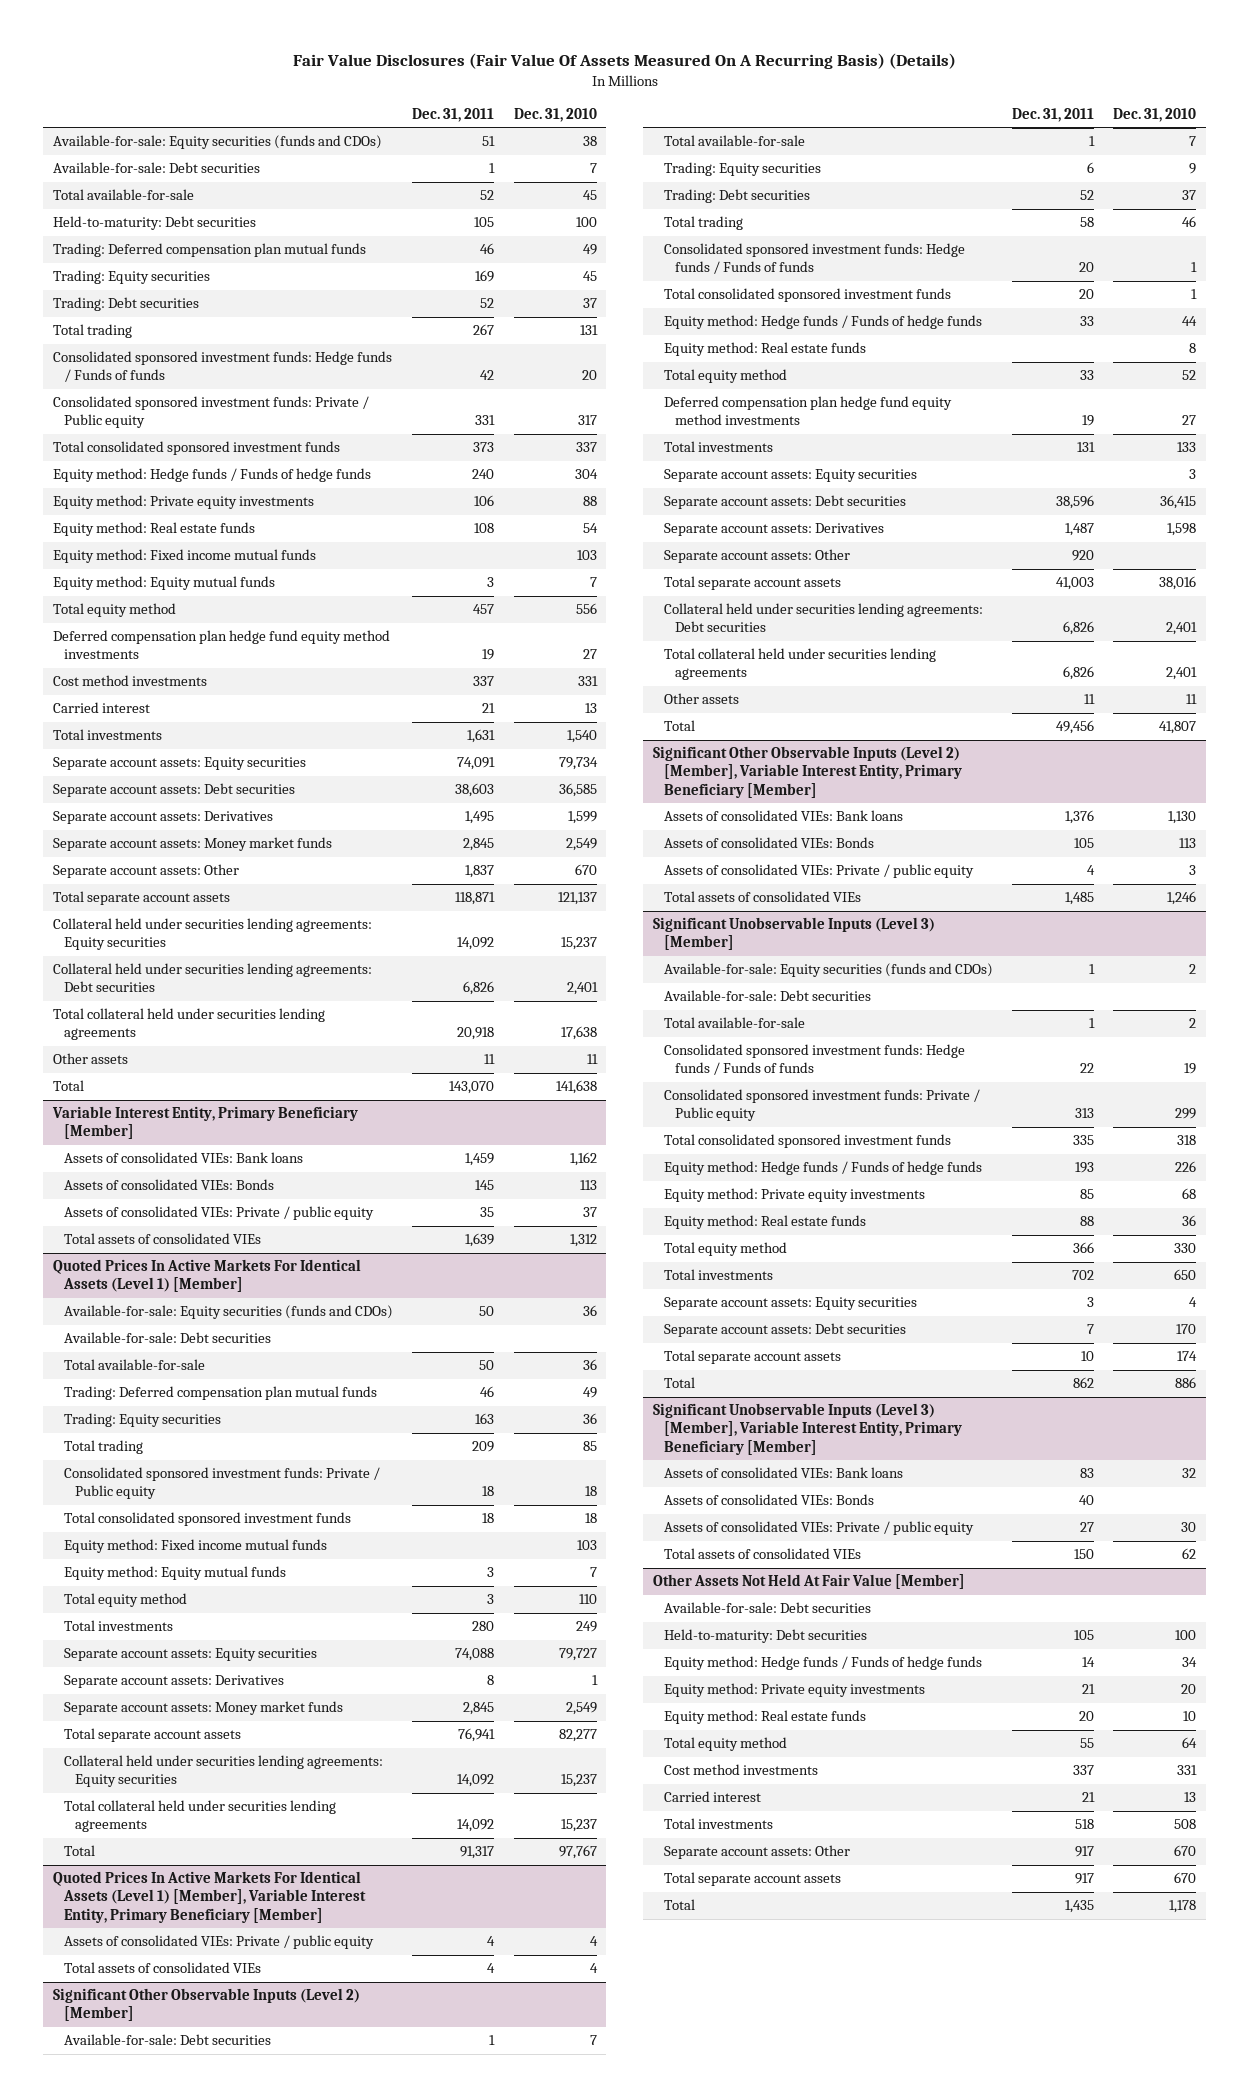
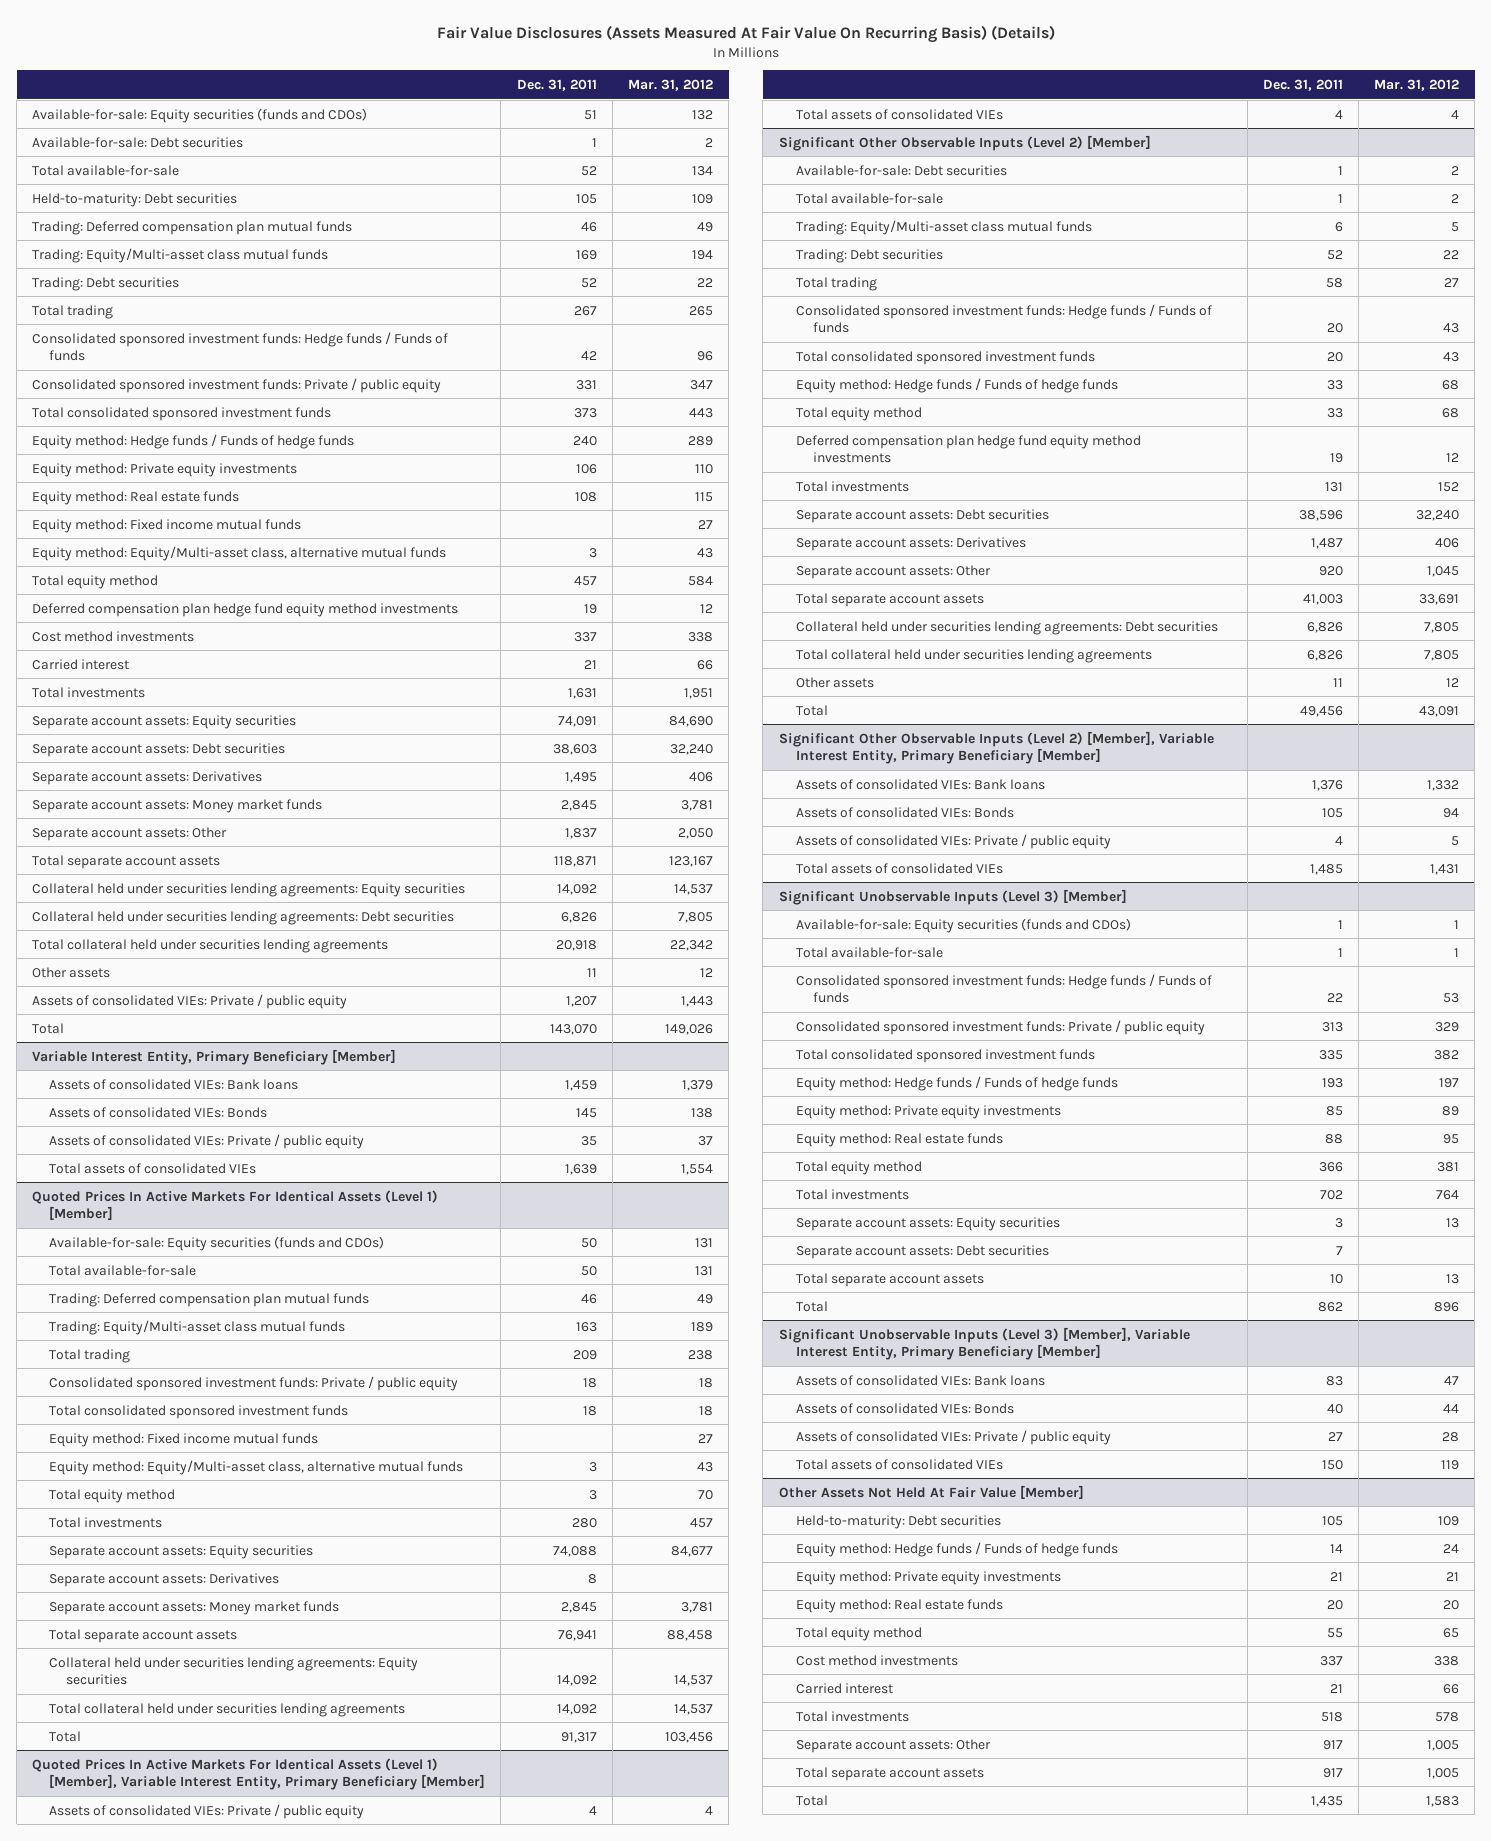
- Fair Value Disclosures (Fair Value Of Assets Measured On A Recurring Basis) (Details)
+ Fair Value Disclosures (Assets Measured At Fair Value On Recurring Basis) (Details)
- | Dec. 31, 2011 | Dec. 31, 2010
+ | Dec. 31, 2011 | Mar. 31, 2012
- Trading: Equity securities | 169 | 45
+ Trading: Equity/Multi-asset class mutual funds | 169 | 194
- Consolidated sponsored investment funds: Private / Public equity | 331 | 317
+ Consolidated sponsored investment funds: Private / public equity | 331 | 347
- Equity method: Equity mutual funds | 3 | 7
+ Equity method: Equity/Multi-asset class, alternative mutual funds | 3 | 43
+ Assets of consolidated VIEs: Private / public equity | 1,207 | 1,443
@ Quoted Prices In Active Markets For Identical Assets (Level 1) [Member]
- Available-for-sale: Debt securities
- Trading: Equity securities | 163 | 36
+ Trading: Equity/Multi-asset class mutual funds | 163 | 189
- Consolidated sponsored investment funds: Private / Public equity | 18 | 18
+ Consolidated sponsored investment funds: Private / public equity | 18 | 18
- Equity method: Equity mutual funds | 3 | 7
+ Equity method: Equity/Multi-asset class, alternative mutual funds | 3 | 43
@ Significant Other Observable Inputs (Level 2) [Member]
- Trading: Equity securities | 6 | 9
+ Trading: Equity/Multi-asset class mutual funds | 6 | 5
- Equity method: Real estate funds | | 8
- Separate account assets: Equity securities | | 3
@ Significant Unobservable Inputs (Level 3) [Member]
- Available-for-sale: Debt securities
- Consolidated sponsored investment funds: Private / Public equity | 313 | 299
+ Consolidated sponsored investment funds: Private / public equity | 313 | 329
@ Other Assets Not Held At Fair Value [Member]
- Available-for-sale: Debt securities

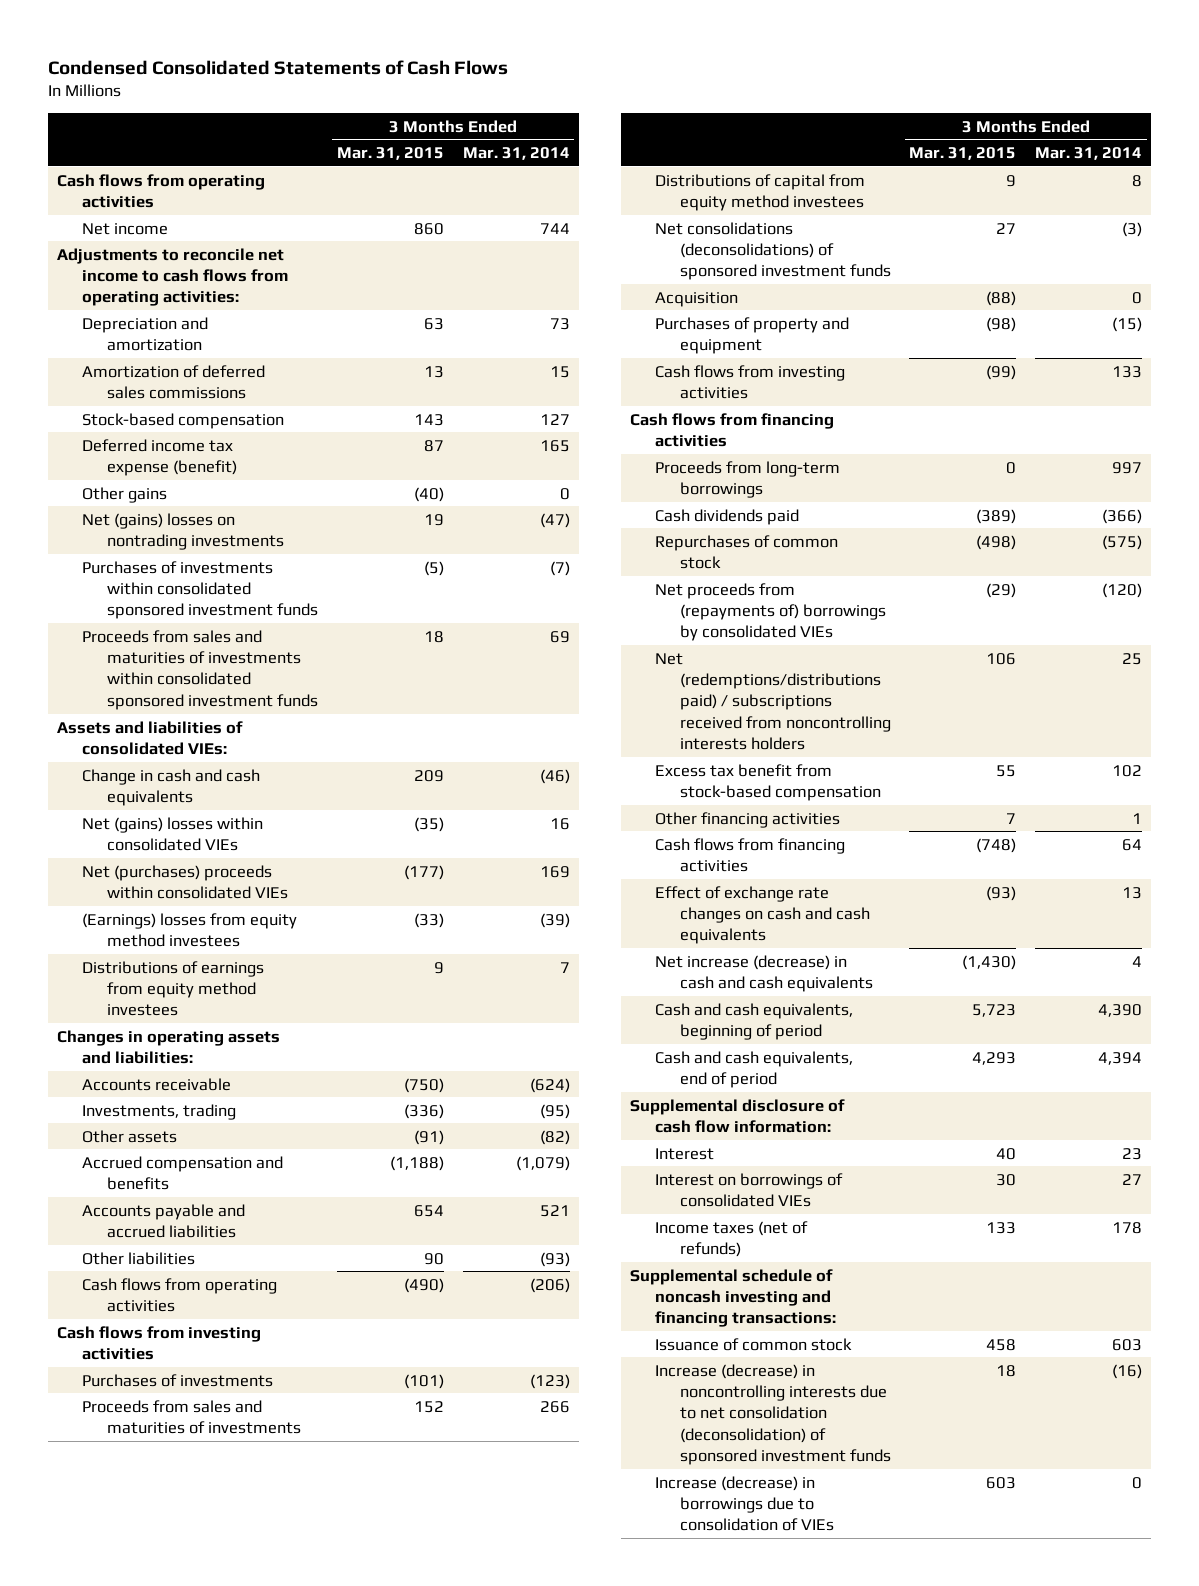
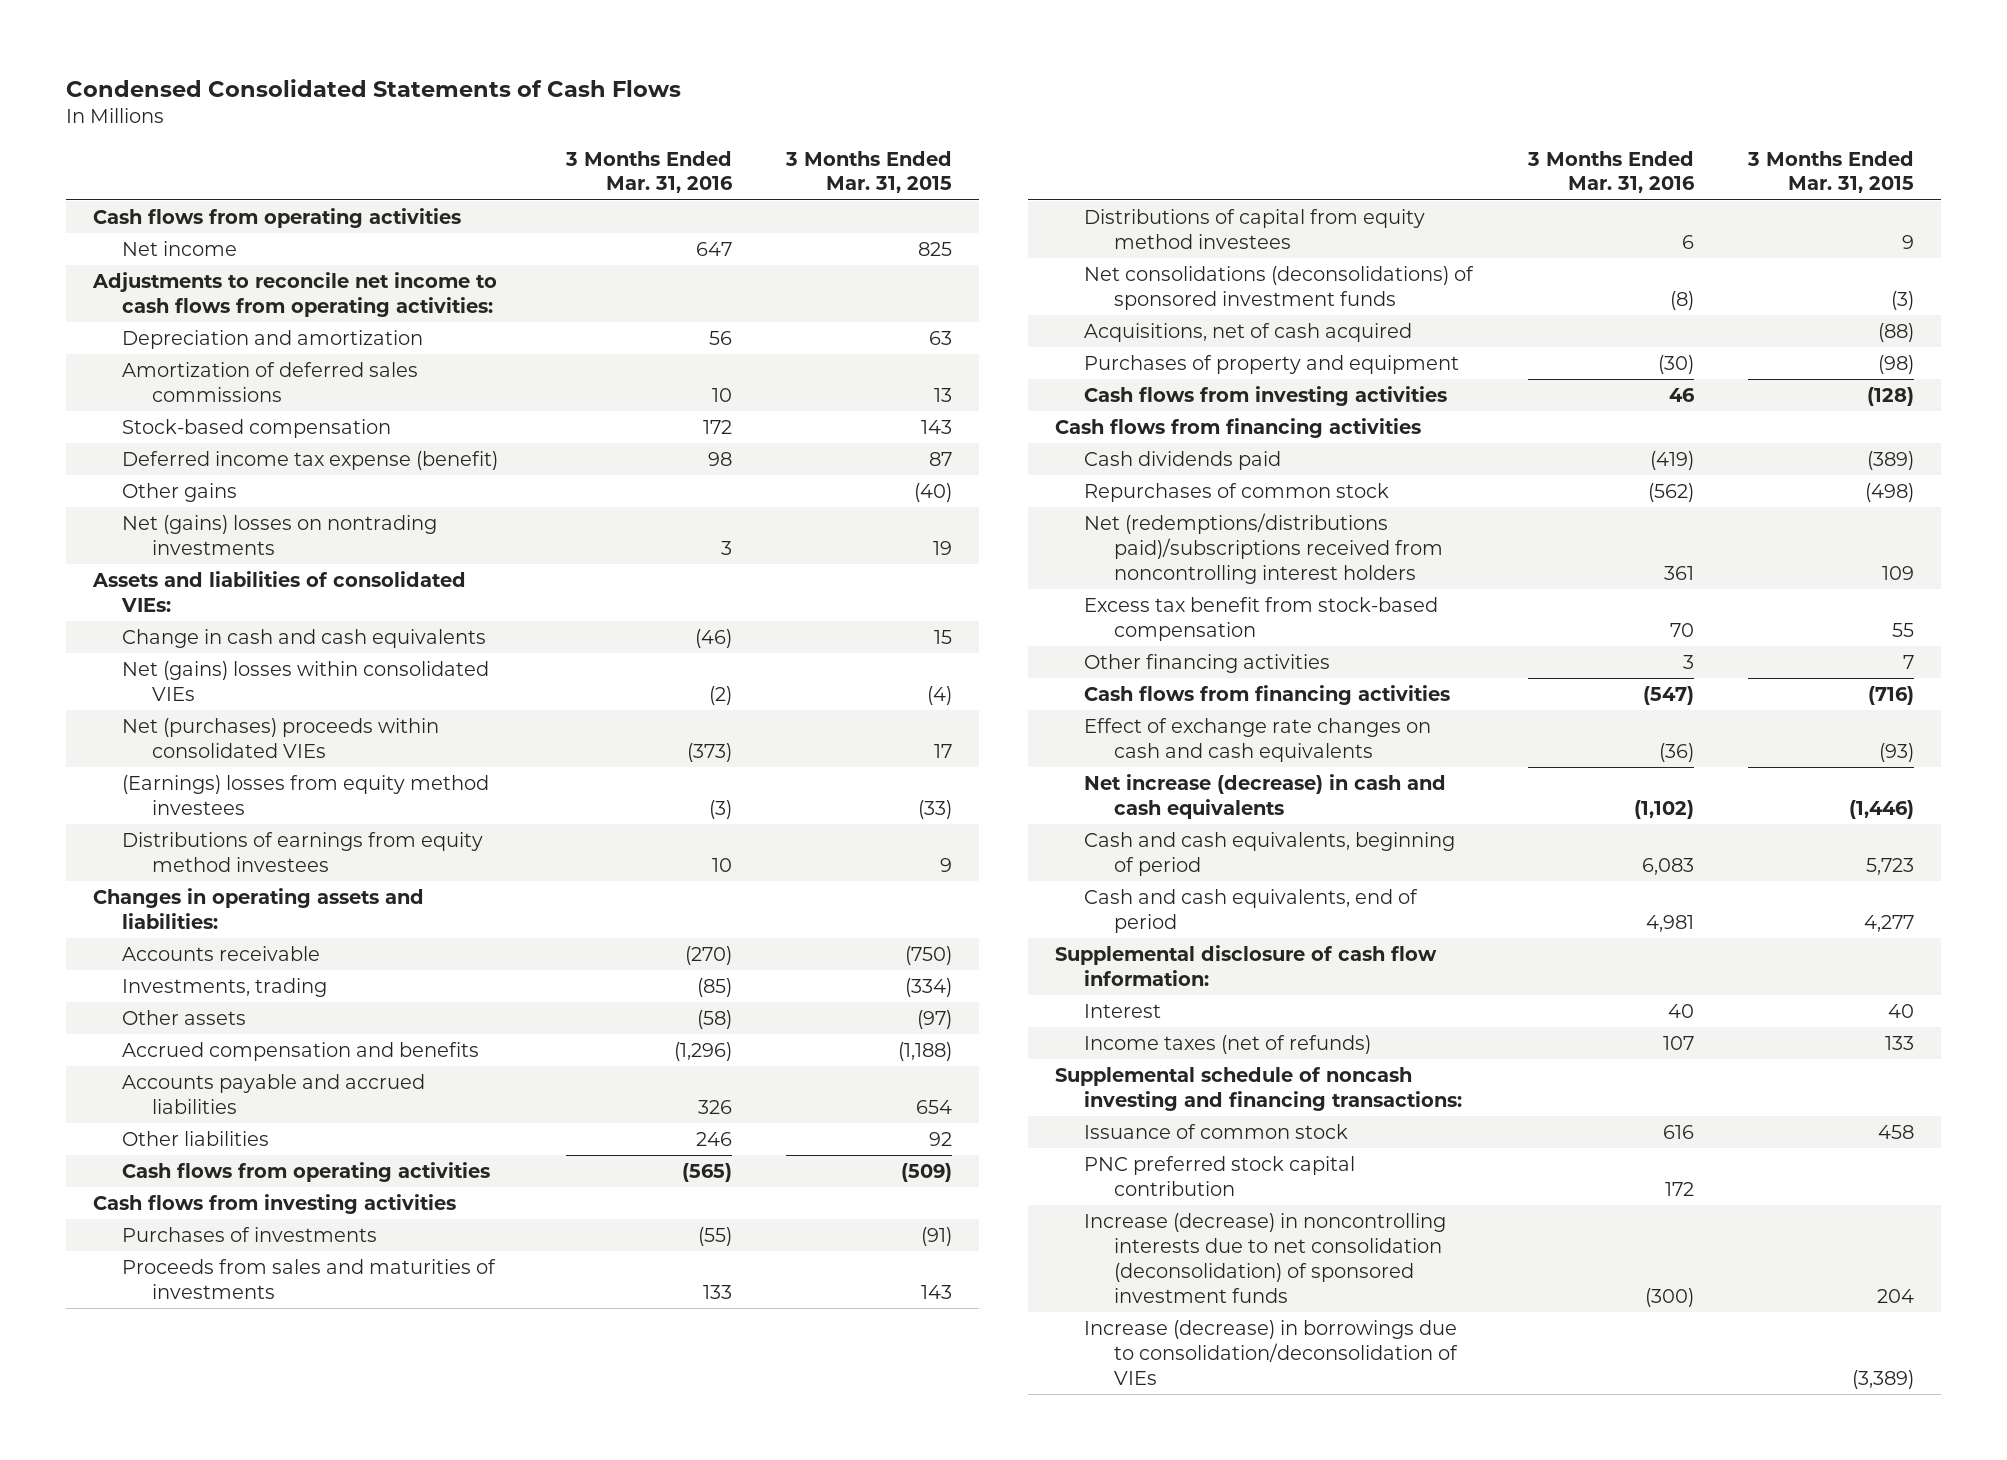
- | 3 Months Ended Mar. 31, 2015 | 3 Months Ended Mar. 31, 2014
+ | 3 Months Ended Mar. 31, 2016 | 3 Months Ended Mar. 31, 2015
- Net income | 860 | 744
+ Net income | 647 | 825
- Purchases of investments within consolidated sponsored investment funds | (5) | (7)
- Proceeds from sales and maturities of investments within consolidated sponsored investment funds | 18 | 69
- Change in cash and cash equivalents | 209 | (46)
- Net (gains) losses within consolidated VIEs | (35) | 16
- Net (purchases) proceeds within consolidated VIEs | (177) | 169
+ Change in cash and cash equivalents | (46) | 15
+ Net (gains) losses within consolidated VIEs | (2) | (4)
+ Net (purchases) proceeds within consolidated VIEs | (373) | 17
- Investments, trading | (336) | (95)
- Other assets | (91) | (82)
+ Investments, trading | (85) | (334)
+ Other assets | (58) | (97)
- Other liabilities | 90 | (93)
- Cash flows from operating activities | (490) | (206)
+ Other liabilities | 246 | 92
+ Cash flows from operating activities | (565) | (509)
- Purchases of investments | (101) | (123)
- Proceeds from sales and maturities of investments | 152 | 266
+ Purchases of investments | (55) | (91)
+ Proceeds from sales and maturities of investments | 133 | 143
- Net consolidations (deconsolidations) of sponsored investment funds | 27 | (3)
- Acquisition | (88) | 0
+ Net consolidations (deconsolidations) of sponsored investment funds | (8) | (3)
+ Acquisitions, net of cash acquired | | (88)
- Cash flows from investing activities | (99) | 133
+ Cash flows from investing activities | 46 | (128)
- Proceeds from long-term borrowings | 0 | 997
- Net proceeds from (repayments of) borrowings by consolidated VIEs | (29) | (120)
- Net (redemptions/distributions paid) / subscriptions received from noncontrolling interests holders | 106 | 25
+ Net (redemptions/distributions paid)/subscriptions received from noncontrolling interest holders | 361 | 109
- Cash flows from financing activities | (748) | 64
+ Cash flows from financing activities | (547) | (716)
- Net increase (decrease) in cash and cash equivalents | (1,430) | 4
+ Net increase (decrease) in cash and cash equivalents | (1,102) | (1,446)
- Cash and cash equivalents, end of period | 4,293 | 4,394
+ Cash and cash equivalents, end of period | 4,981 | 4,277
- Interest on borrowings of consolidated VIEs | 30 | 27
- Increase (decrease) in noncontrolling interests due to net consolidation (deconsolidation) of sponsored investment funds | 18 | (16)
- Increase (decrease) in borrowings due to consolidation of VIEs | 603 | 0
+ PNC preferred stock capital contribution | 172 |
+ Increase (decrease) in noncontrolling interests due to net consolidation (deconsolidation) of sponsored investment funds | (300) | 204
+ Increase (decrease) in borrowings due to consolidation/deconsolidation of VIEs | | (3,389)

